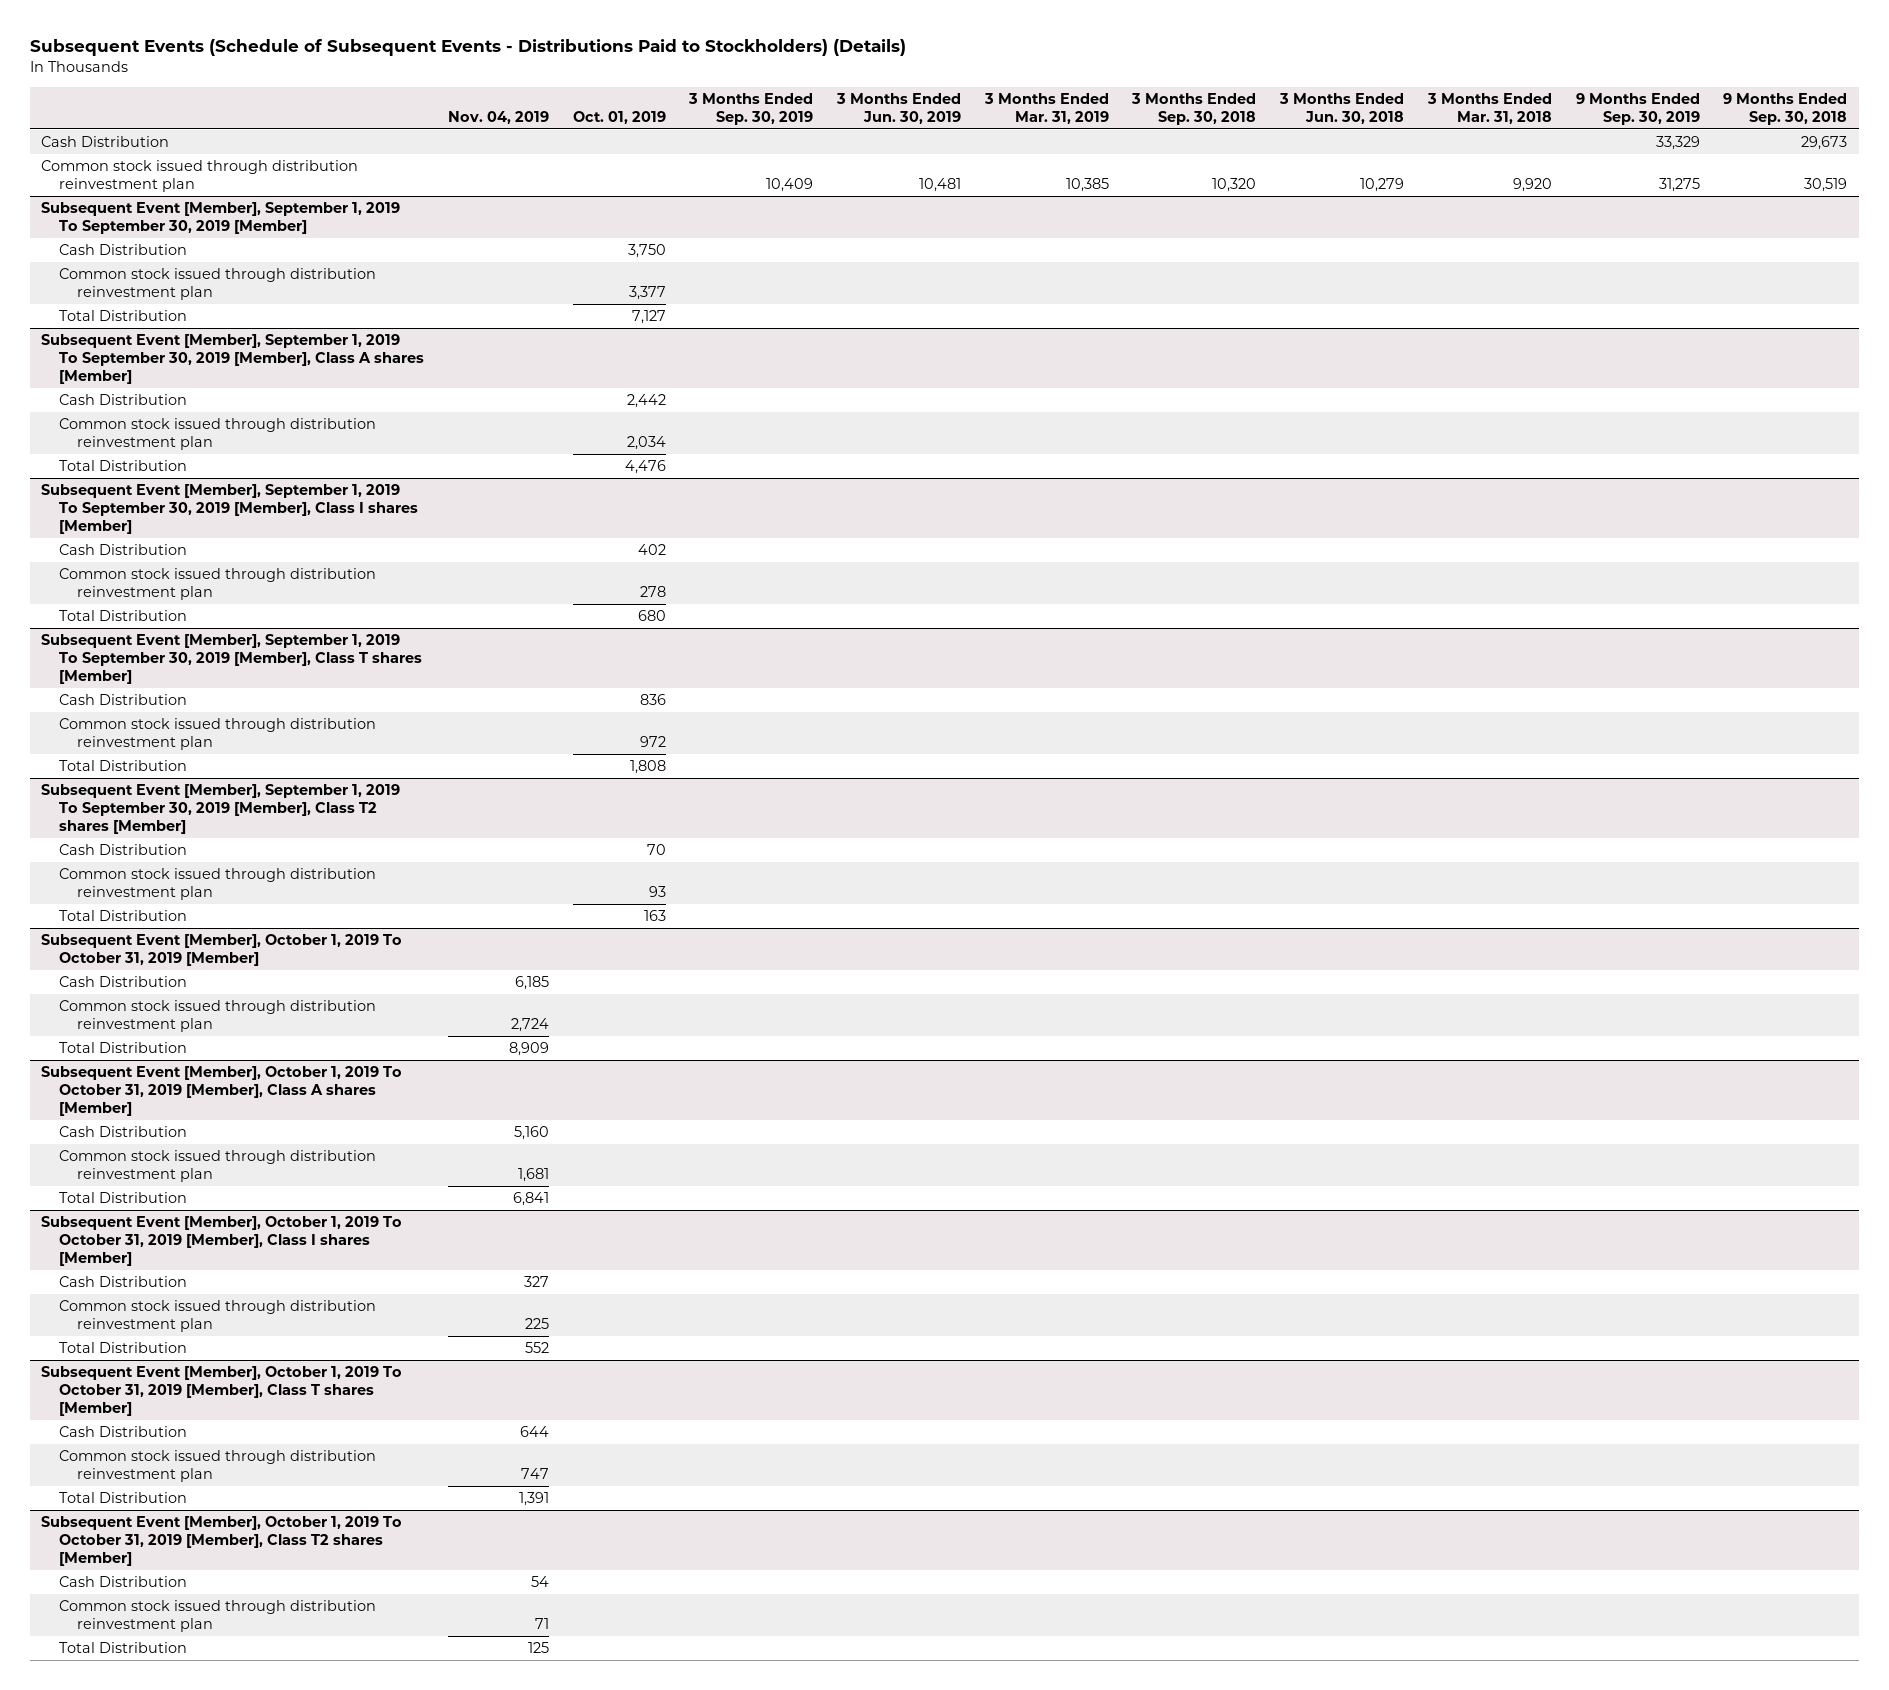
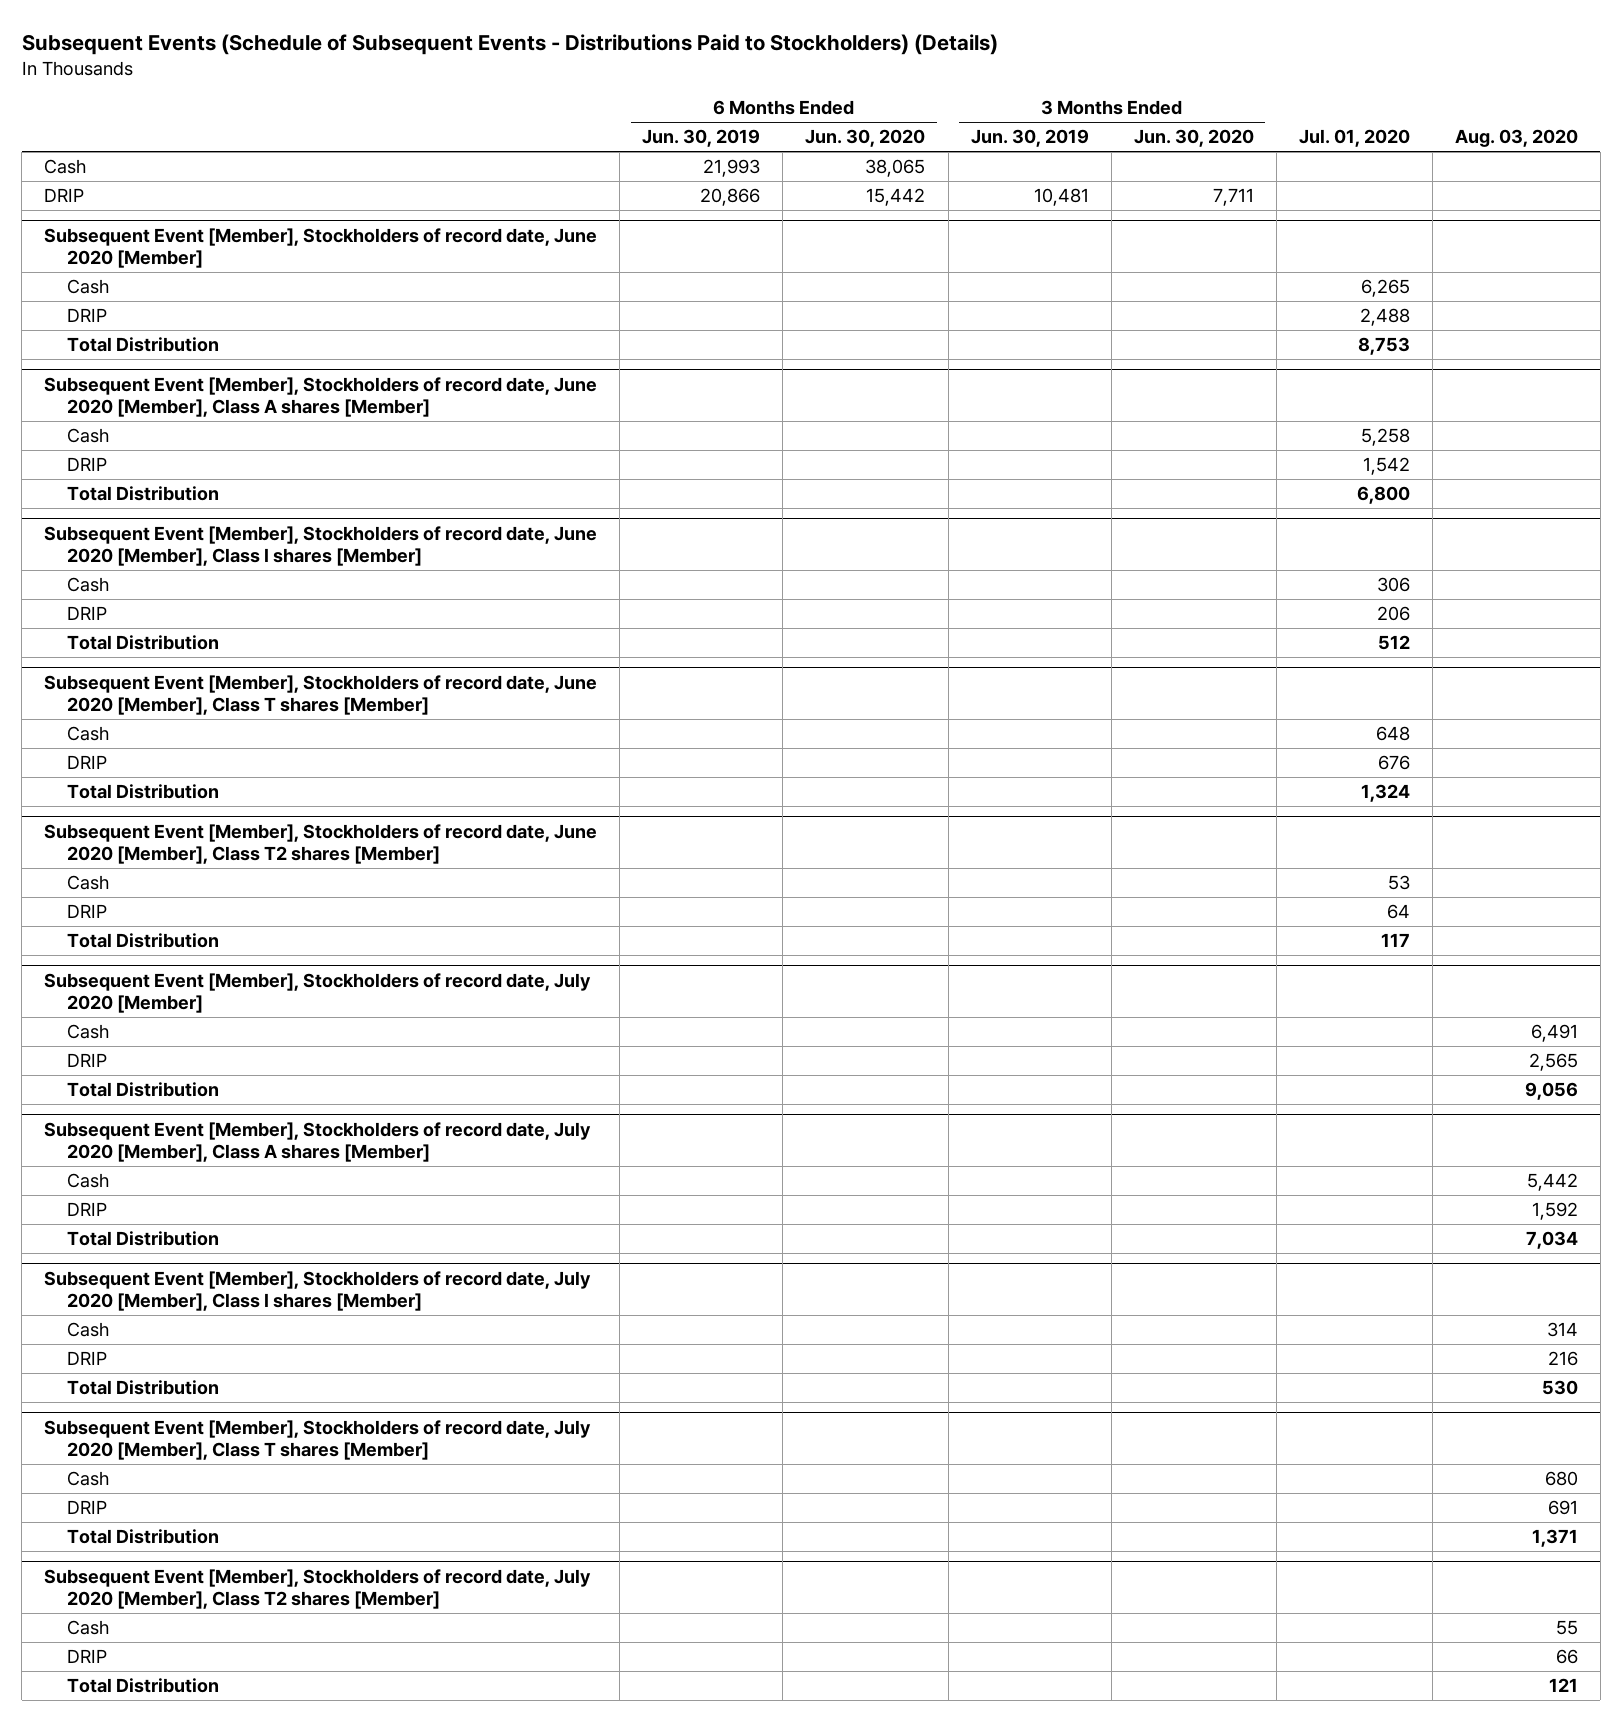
- | Nov. 04, 2019 | Oct. 01, 2019 | 3 Months Ended Sep. 30, 2019 | 3 Months Ended Jun. 30, 2019 | 3 Months Ended Mar. 31, 2019 | 3 Months Ended Sep. 30, 2018 | 3 Months Ended Jun. 30, 2018 | 3 Months Ended Mar. 31, 2018 | 9 Months Ended Sep. 30, 2019 | 9 Months Ended Sep. 30, 2018
+ | 6 Months Ended Jun. 30, 2019 | 6 Months Ended Jun. 30, 2020 | 3 Months Ended Jun. 30, 2019 | 3 Months Ended Jun. 30, 2020 | Jul. 01, 2020 | Aug. 03, 2020
- Cash Distribution | | | | | | | | | 33,329 | 29,673
- Common stock issued through distribution reinvestment plan | | | 10,409 | 10,481 | 10,385 | 10,320 | 10,279 | 9,920 | 31,275 | 30,519
- Subsequent Event [Member], September 1, 2019 To September 30, 2019 [Member]
- Cash Distribution | | 3,750 | | | | | | | |
- Common stock issued through distribution reinvestment plan | | 3,377 | | | | | | | |
- Total Distribution | | 7,127 | | | | | | | |
- Subsequent Event [Member], September 1, 2019 To September 30, 2019 [Member], Class A shares [Member]
- Cash Distribution | | 2,442 | | | | | | | |
- Common stock issued through distribution reinvestment plan | | 2,034 | | | | | | | |
- Total Distribution | | 4,476 | | | | | | | |
- Subsequent Event [Member], September 1, 2019 To September 30, 2019 [Member], Class I shares [Member]
- Cash Distribution | | 402 | | | | | | | |
- Common stock issued through distribution reinvestment plan | | 278 | | | | | | | |
- Total Distribution | | 680 | | | | | | | |
- Subsequent Event [Member], September 1, 2019 To September 30, 2019 [Member], Class T shares [Member]
- Cash Distribution | | 836 | | | | | | | |
- Common stock issued through distribution reinvestment plan | | 972 | | | | | | | |
- Total Distribution | | 1,808 | | | | | | | |
- Subsequent Event [Member], September 1, 2019 To September 30, 2019 [Member], Class T2 shares [Member]
- Cash Distribution | | 70 | | | | | | | |
- Common stock issued through distribution reinvestment plan | | 93 | | | | | | | |
- Total Distribution | | 163 | | | | | | | |
- Subsequent Event [Member], October 1, 2019 To October 31, 2019 [Member]
- Cash Distribution | 6,185 | | | | | | | | |
- Common stock issued through distribution reinvestment plan | 2,724 | | | | | | | | |
- Total Distribution | 8,909 | | | | | | | | |
- Subsequent Event [Member], October 1, 2019 To October 31, 2019 [Member], Class A shares [Member]
- Cash Distribution | 5,160 | | | | | | | | |
- Common stock issued through distribution reinvestment plan | 1,681 | | | | | | | | |
- Total Distribution | 6,841 | | | | | | | | |
- Subsequent Event [Member], October 1, 2019 To October 31, 2019 [Member], Class I shares [Member]
- Cash Distribution | 327 | | | | | | | | |
- Common stock issued through distribution reinvestment plan | 225 | | | | | | | | |
- Total Distribution | 552 | | | | | | | | |
- Subsequent Event [Member], October 1, 2019 To October 31, 2019 [Member], Class T shares [Member]
- Cash Distribution | 644 | | | | | | | | |
- Common stock issued through distribution reinvestment plan | 747 | | | | | | | | |
- Total Distribution | 1,391 | | | | | | | | |
- Subsequent Event [Member], October 1, 2019 To October 31, 2019 [Member], Class T2 shares [Member]
- Cash Distribution | 54 | | | | | | | | |
- Common stock issued through distribution reinvestment plan | 71 | | | | | | | | |
- Total Distribution | 125 | | | | | | | | |
+ Cash | 21,993 | 38,065 | | | |
+ DRIP | 20,866 | 15,442 | 10,481 | 7,711 | |
+ Subsequent Event [Member], Stockholders of record date, June 2020 [Member]
+ Cash | | | | | 6,265 |
+ DRIP | | | | | 2,488 |
+ Total Distribution | | | | | 8,753 |
+ Subsequent Event [Member], Stockholders of record date, June 2020 [Member], Class A shares [Member]
+ Cash | | | | | 5,258 |
+ DRIP | | | | | 1,542 |
+ Total Distribution | | | | | 6,800 |
+ Subsequent Event [Member], Stockholders of record date, June 2020 [Member], Class I shares [Member]
+ Cash | | | | | 306 |
+ DRIP | | | | | 206 |
+ Total Distribution | | | | | 512 |
+ Subsequent Event [Member], Stockholders of record date, June 2020 [Member], Class T shares [Member]
+ Cash | | | | | 648 |
+ DRIP | | | | | 676 |
+ Total Distribution | | | | | 1,324 |
+ Subsequent Event [Member], Stockholders of record date, June 2020 [Member], Class T2 shares [Member]
+ Cash | | | | | 53 |
+ DRIP | | | | | 64 |
+ Total Distribution | | | | | 117 |
+ Subsequent Event [Member], Stockholders of record date, July 2020 [Member]
+ Cash | | | | | | 6,491
+ DRIP | | | | | | 2,565
+ Total Distribution | | | | | | 9,056
+ Subsequent Event [Member], Stockholders of record date, July 2020 [Member], Class A shares [Member]
+ Cash | | | | | | 5,442
+ DRIP | | | | | | 1,592
+ Total Distribution | | | | | | 7,034
+ Subsequent Event [Member], Stockholders of record date, July 2020 [Member], Class I shares [Member]
+ Cash | | | | | | 314
+ DRIP | | | | | | 216
+ Total Distribution | | | | | | 530
+ Subsequent Event [Member], Stockholders of record date, July 2020 [Member], Class T shares [Member]
+ Cash | | | | | | 680
+ DRIP | | | | | | 691
+ Total Distribution | | | | | | 1,371
+ Subsequent Event [Member], Stockholders of record date, July 2020 [Member], Class T2 shares [Member]
+ Cash | | | | | | 55
+ DRIP | | | | | | 66
+ Total Distribution | | | | | | 121

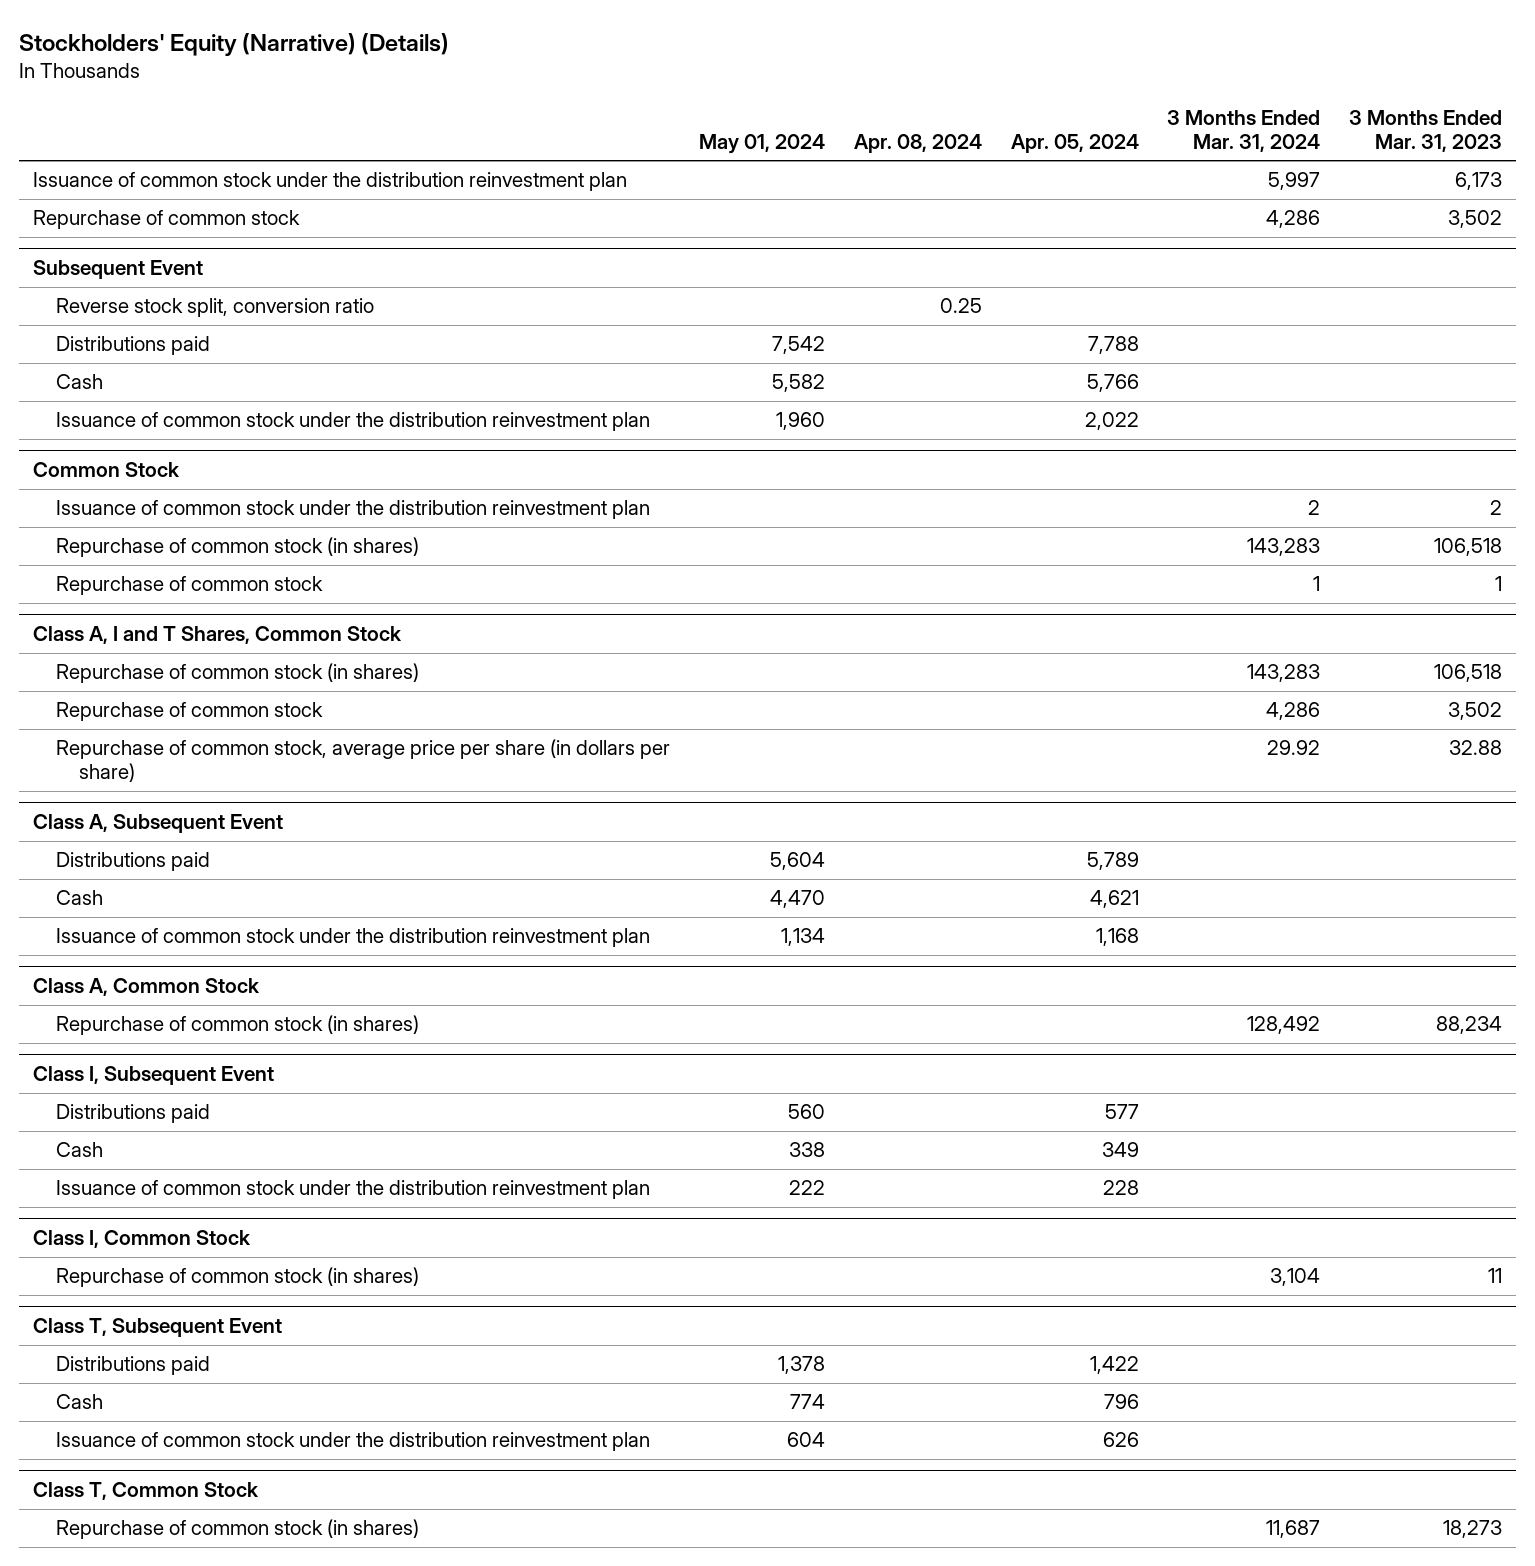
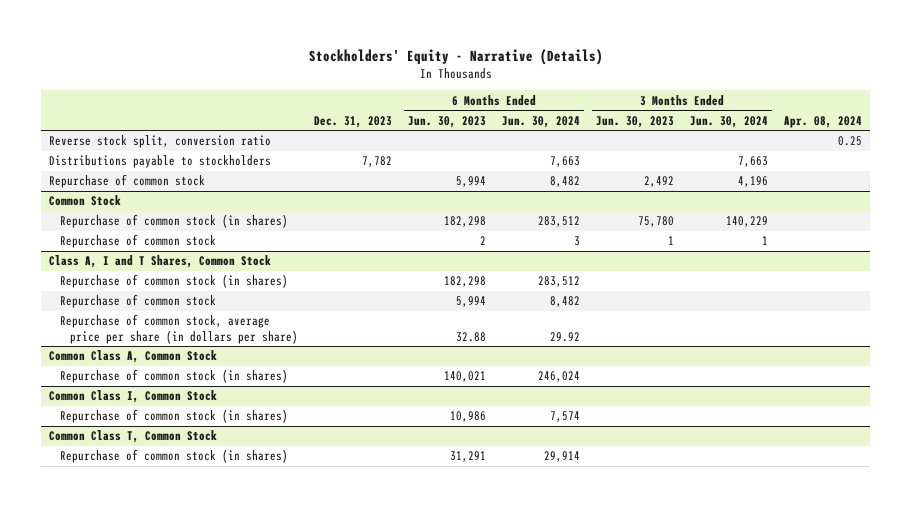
- Stockholders' Equity (Narrative) (Details)
+ Stockholders' Equity - Narrative (Details)
- | May 01, 2024 | Apr. 08, 2024 | Apr. 05, 2024 | 3 Months Ended Mar. 31, 2024 | 3 Months Ended Mar. 31, 2023
+ | Dec. 31, 2023 | 6 Months Ended Jun. 30, 2023 | 6 Months Ended Jun. 30, 2024 | 3 Months Ended Jun. 30, 2023 | 3 Months Ended Jun. 30, 2024 | Apr. 08, 2024
- Issuance of common stock under the distribution reinvestment plan | | | | 5,997 | 6,173
+ Reverse stock split, conversion ratio | | | | | | 0.25
+ Distributions payable to stockholders | 7,782 | | 7,663 | | 7,663 |
- Subsequent Event
- Reverse stock split, conversion ratio | | 0.25 | | |
- Distributions paid | 7,542 | | 7,788 | |
- Cash | 5,582 | | 5,766 | |
- Issuance of common stock under the distribution reinvestment plan | 1,960 | | 2,022 | |
@ Common Stock
- Issuance of common stock under the distribution reinvestment plan | | | | 2 | 2
- Class A, Subsequent Event
- Distributions paid | 5,604 | | 5,789 | |
- Cash | 4,470 | | 4,621 | |
- Issuance of common stock under the distribution reinvestment plan | 1,134 | | 1,168 | |
- Class A, Common Stock
+ Common Class A, Common Stock
- Class I, Subsequent Event
- Distributions paid | 560 | | 577 | |
- Cash | 338 | | 349 | |
- Issuance of common stock under the distribution reinvestment plan | 222 | | 228 | |
- Class I, Common Stock
+ Common Class I, Common Stock
- Class T, Subsequent Event
- Distributions paid | 1,378 | | 1,422 | |
- Cash | 774 | | 796 | |
- Issuance of common stock under the distribution reinvestment plan | 604 | | 626 | |
- Class T, Common Stock
+ Common Class T, Common Stock

